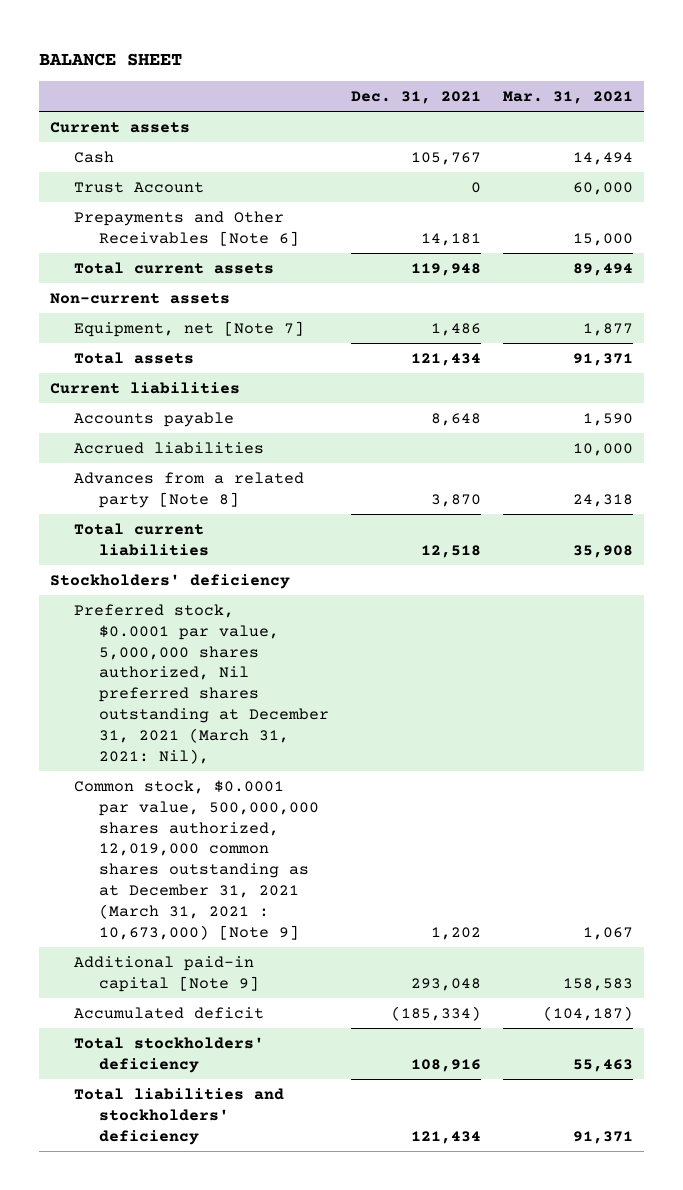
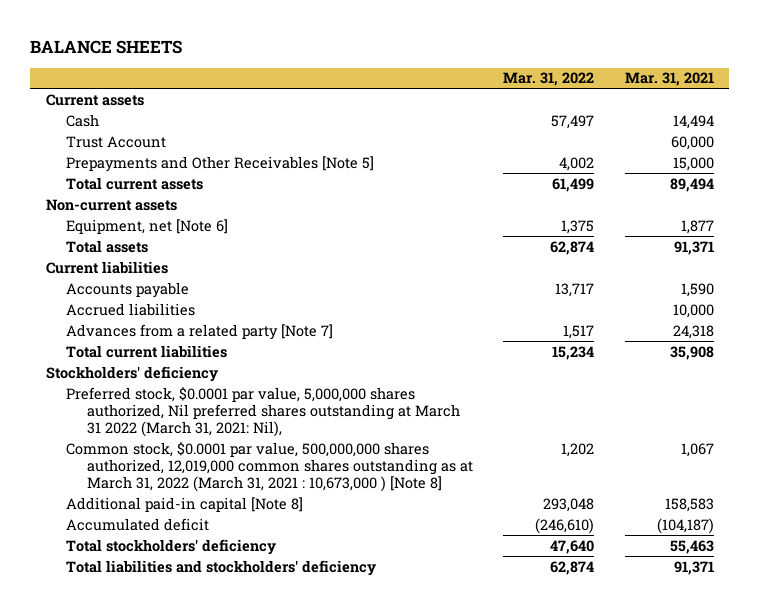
- BALANCE SHEET
+ BALANCE SHEETS
- | Dec. 31, 2021 | Mar. 31, 2021
+ | Mar. 31, 2022 | Mar. 31, 2021
- Prepayments and Other Receivables [Note 6] | 14,181 | 15,000
+ Prepayments and Other Receivables [Note 5] | 4,002 | 15,000
- Equipment, net [Note 7] | 1,486 | 1,877
+ Equipment, net [Note 6] | 1,375 | 1,877
- Advances from a related party [Note 8] | 3,870 | 24,318
+ Advances from a related party [Note 7] | 1,517 | 24,318
- Preferred stock, $0.0001 par value, 5,000,000 shares authorized, Nil preferred shares outstanding at December 31, 2021 (March 31, 2021: Nil),
- Common stock, $0.0001 par value, 500,000,000 shares authorized, 12,019,000 common shares outstanding as at December 31, 2021 (March 31, 2021 : 10,673,000) [Note 9] | 1,202 | 1,067
- Additional paid-in capital [Note 9] | 293,048 | 158,583
+ Preferred stock, $0.0001 par value, 5,000,000 shares authorized, Nil preferred shares outstanding at March 31 2022 (March 31, 2021: Nil),
+ Common stock, $0.0001 par value, 500,000,000 shares authorized, 12,019,000 common shares outstanding as at March 31, 2022 (March 31, 2021 : 10,673,000 ) [Note 8] | 1,202 | 1,067
+ Additional paid-in capital [Note 8] | 293,048 | 158,583

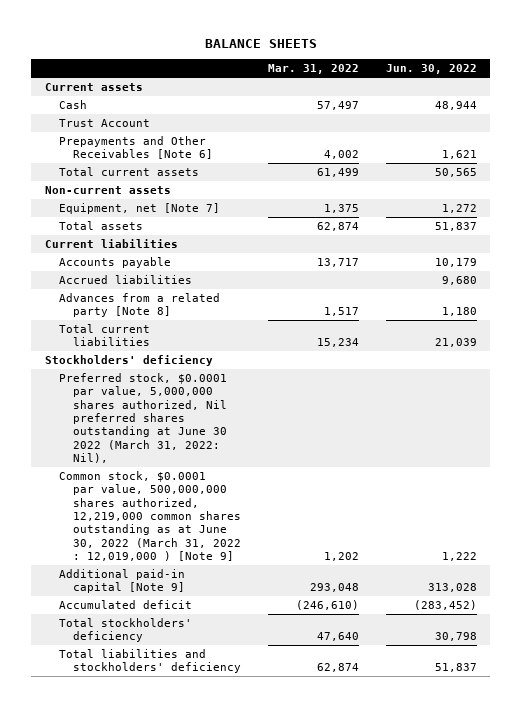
- | Mar. 31, 2022 | Mar. 31, 2021
+ | Mar. 31, 2022 | Jun. 30, 2022
- Prepayments and Other Receivables [Note 5] | 4,002 | 15,000
+ Prepayments and Other Receivables [Note 6] | 4,002 | 1,621
- Equipment, net [Note 6] | 1,375 | 1,877
+ Equipment, net [Note 7] | 1,375 | 1,272
- Advances from a related party [Note 7] | 1,517 | 24,318
+ Advances from a related party [Note 8] | 1,517 | 1,180
- Preferred stock, $0.0001 par value, 5,000,000 shares authorized, Nil preferred shares outstanding at March 31 2022 (March 31, 2021: Nil),
- Common stock, $0.0001 par value, 500,000,000 shares authorized, 12,019,000 common shares outstanding as at March 31, 2022 (March 31, 2021 : 10,673,000 ) [Note 8] | 1,202 | 1,067
- Additional paid-in capital [Note 8] | 293,048 | 158,583
+ Preferred stock, $0.0001 par value, 5,000,000 shares authorized, Nil preferred shares outstanding at June 30 2022 (March 31, 2022: Nil),
+ Common stock, $0.0001 par value, 500,000,000 shares authorized, 12,219,000 common shares outstanding as at June 30, 2022 (March 31, 2022 : 12,019,000 ) [Note 9] | 1,202 | 1,222
+ Additional paid-in capital [Note 9] | 293,048 | 313,028

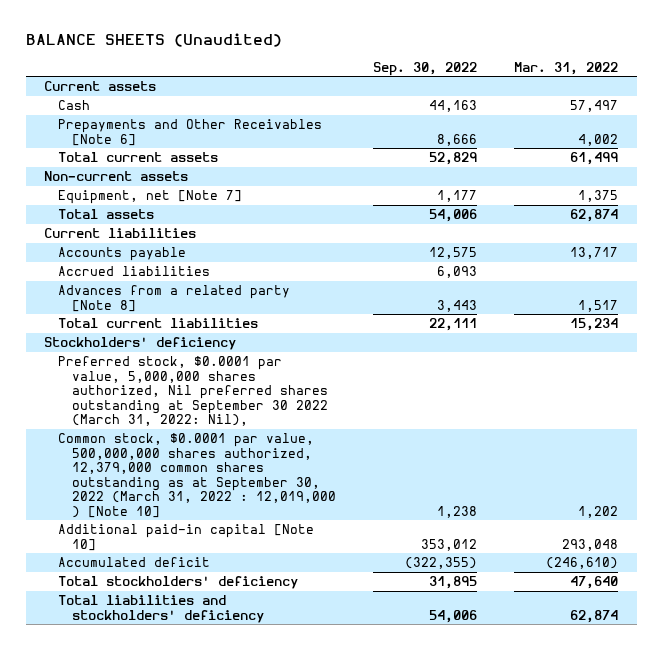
- BALANCE SHEETS
+ BALANCE SHEETS (Unaudited)
- | Mar. 31, 2022 | Jun. 30, 2022
+ | Sep. 30, 2022 | Mar. 31, 2022
- Trust Account
- Preferred stock, $0.0001 par value, 5,000,000 shares authorized, Nil preferred shares outstanding at June 30 2022 (March 31, 2022: Nil),
- Common stock, $0.0001 par value, 500,000,000 shares authorized, 12,219,000 common shares outstanding as at June 30, 2022 (March 31, 2022 : 12,019,000 ) [Note 9] | 1,202 | 1,222
- Additional paid-in capital [Note 9] | 293,048 | 313,028
+ Preferred stock, $0.0001 par value, 5,000,000 shares authorized, Nil preferred shares outstanding at September 30 2022 (March 31, 2022: Nil),
+ Common stock, $0.0001 par value, 500,000,000 shares authorized, 12,379,000 common shares outstanding as at September 30, 2022 (March 31, 2022 : 12,019,000 ) [Note 10] | 1,238 | 1,202
+ Additional paid-in capital [Note 10] | 353,012 | 293,048

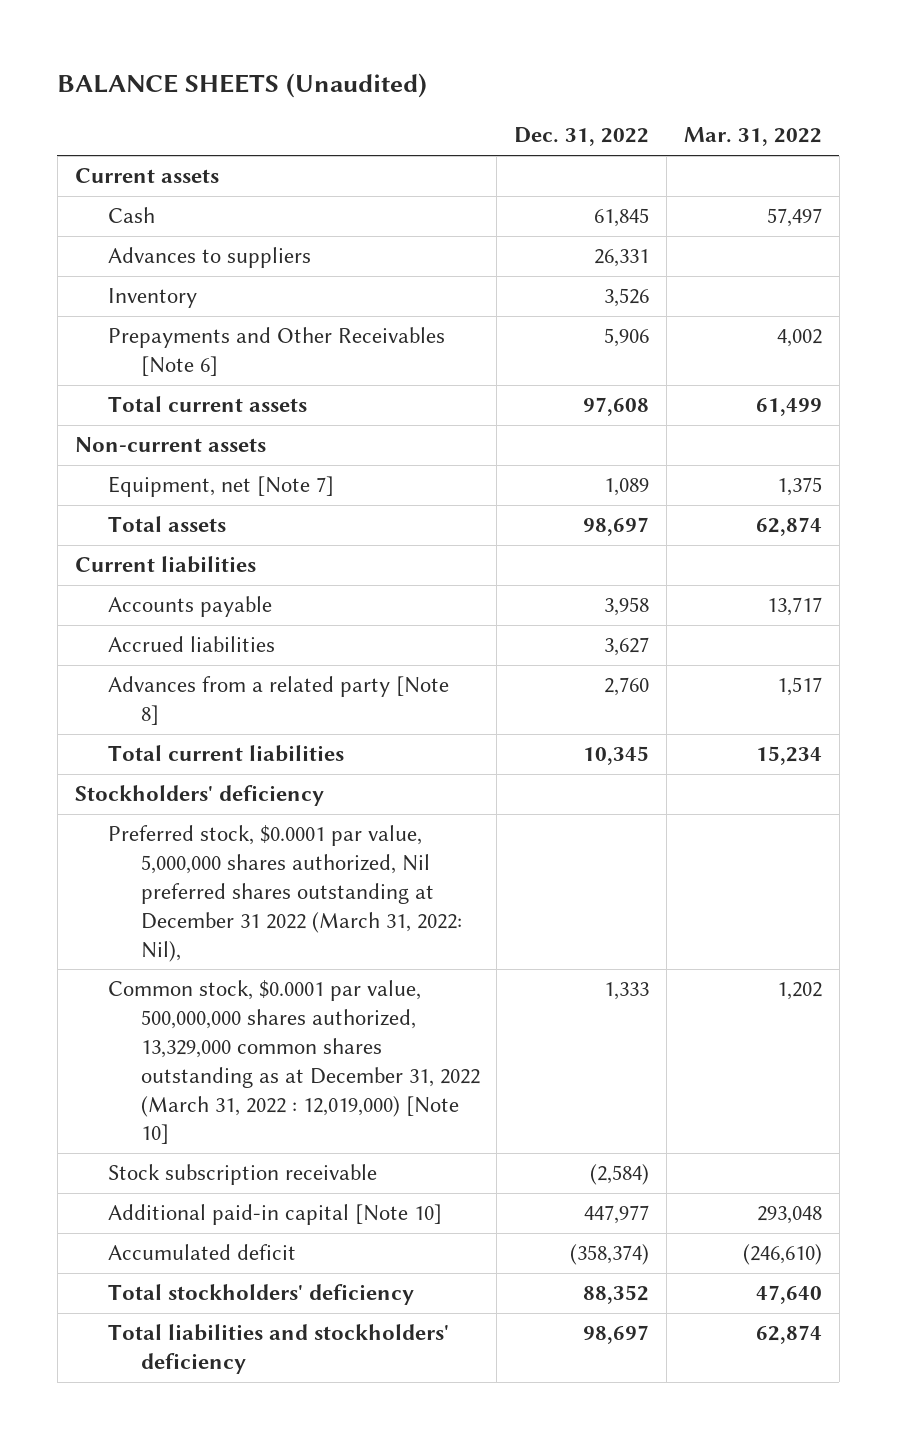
- | Sep. 30, 2022 | Mar. 31, 2022
+ | Dec. 31, 2022 | Mar. 31, 2022
+ Advances to suppliers | 26,331 |
+ Inventory | 3,526 |
- Preferred stock, $0.0001 par value, 5,000,000 shares authorized, Nil preferred shares outstanding at September 30 2022 (March 31, 2022: Nil),
- Common stock, $0.0001 par value, 500,000,000 shares authorized, 12,379,000 common shares outstanding as at September 30, 2022 (March 31, 2022 : 12,019,000 ) [Note 10] | 1,238 | 1,202
+ Preferred stock, $0.0001 par value, 5,000,000 shares authorized, Nil preferred shares outstanding at December 31 2022 (March 31, 2022: Nil),
+ Common stock, $0.0001 par value, 500,000,000 shares authorized, 13,329,000 common shares outstanding as at December 31, 2022 (March 31, 2022 : 12,019,000) [Note 10] | 1,333 | 1,202
+ Stock subscription receivable | (2,584) |

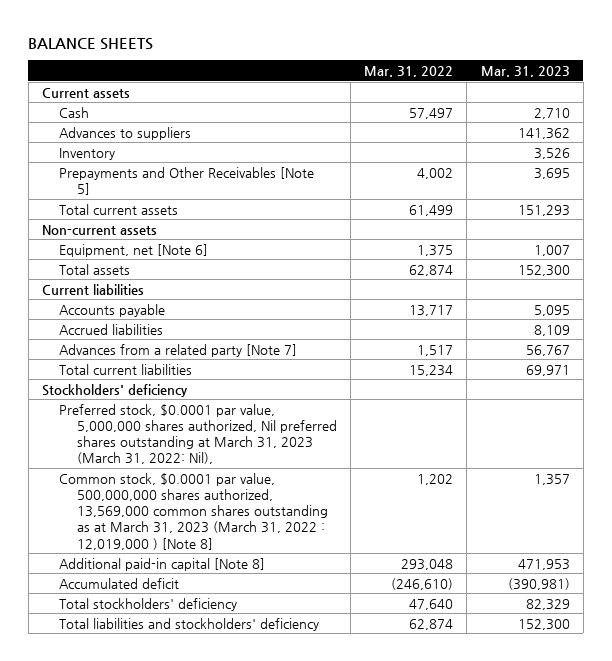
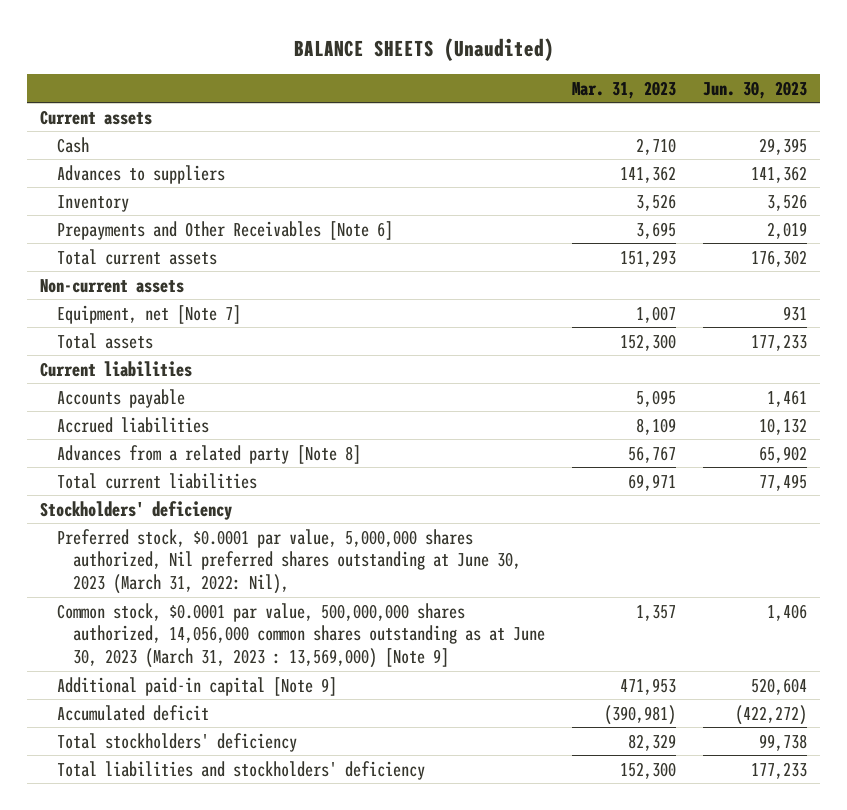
- BALANCE SHEETS
+ BALANCE SHEETS (Unaudited)
- | Mar. 31, 2022 | Mar. 31, 2023
+ | Mar. 31, 2023 | Jun. 30, 2023
- Prepayments and Other Receivables [Note 5] | 4,002 | 3,695
+ Prepayments and Other Receivables [Note 6] | 3,695 | 2,019
- Equipment, net [Note 6] | 1,375 | 1,007
+ Equipment, net [Note 7] | 1,007 | 931
- Advances from a related party [Note 7] | 1,517 | 56,767
+ Advances from a related party [Note 8] | 56,767 | 65,902
- Preferred stock, $0.0001 par value, 5,000,000 shares authorized, Nil preferred shares outstanding at March 31, 2023 (March 31, 2022: Nil),
- Common stock, $0.0001 par value, 500,000,000 shares authorized, 13,569,000 common shares outstanding as at March 31, 2023 (March 31, 2022 : 12,019,000 ) [Note 8] | 1,202 | 1,357
- Additional paid-in capital [Note 8] | 293,048 | 471,953
+ Preferred stock, $0.0001 par value, 5,000,000 shares authorized, Nil preferred shares outstanding at June 30, 2023 (March 31, 2022: Nil),
+ Common stock, $0.0001 par value, 500,000,000 shares authorized, 14,056,000 common shares outstanding as at June 30, 2023 (March 31, 2023 : 13,569,000) [Note 9] | 1,357 | 1,406
+ Additional paid-in capital [Note 9] | 471,953 | 520,604

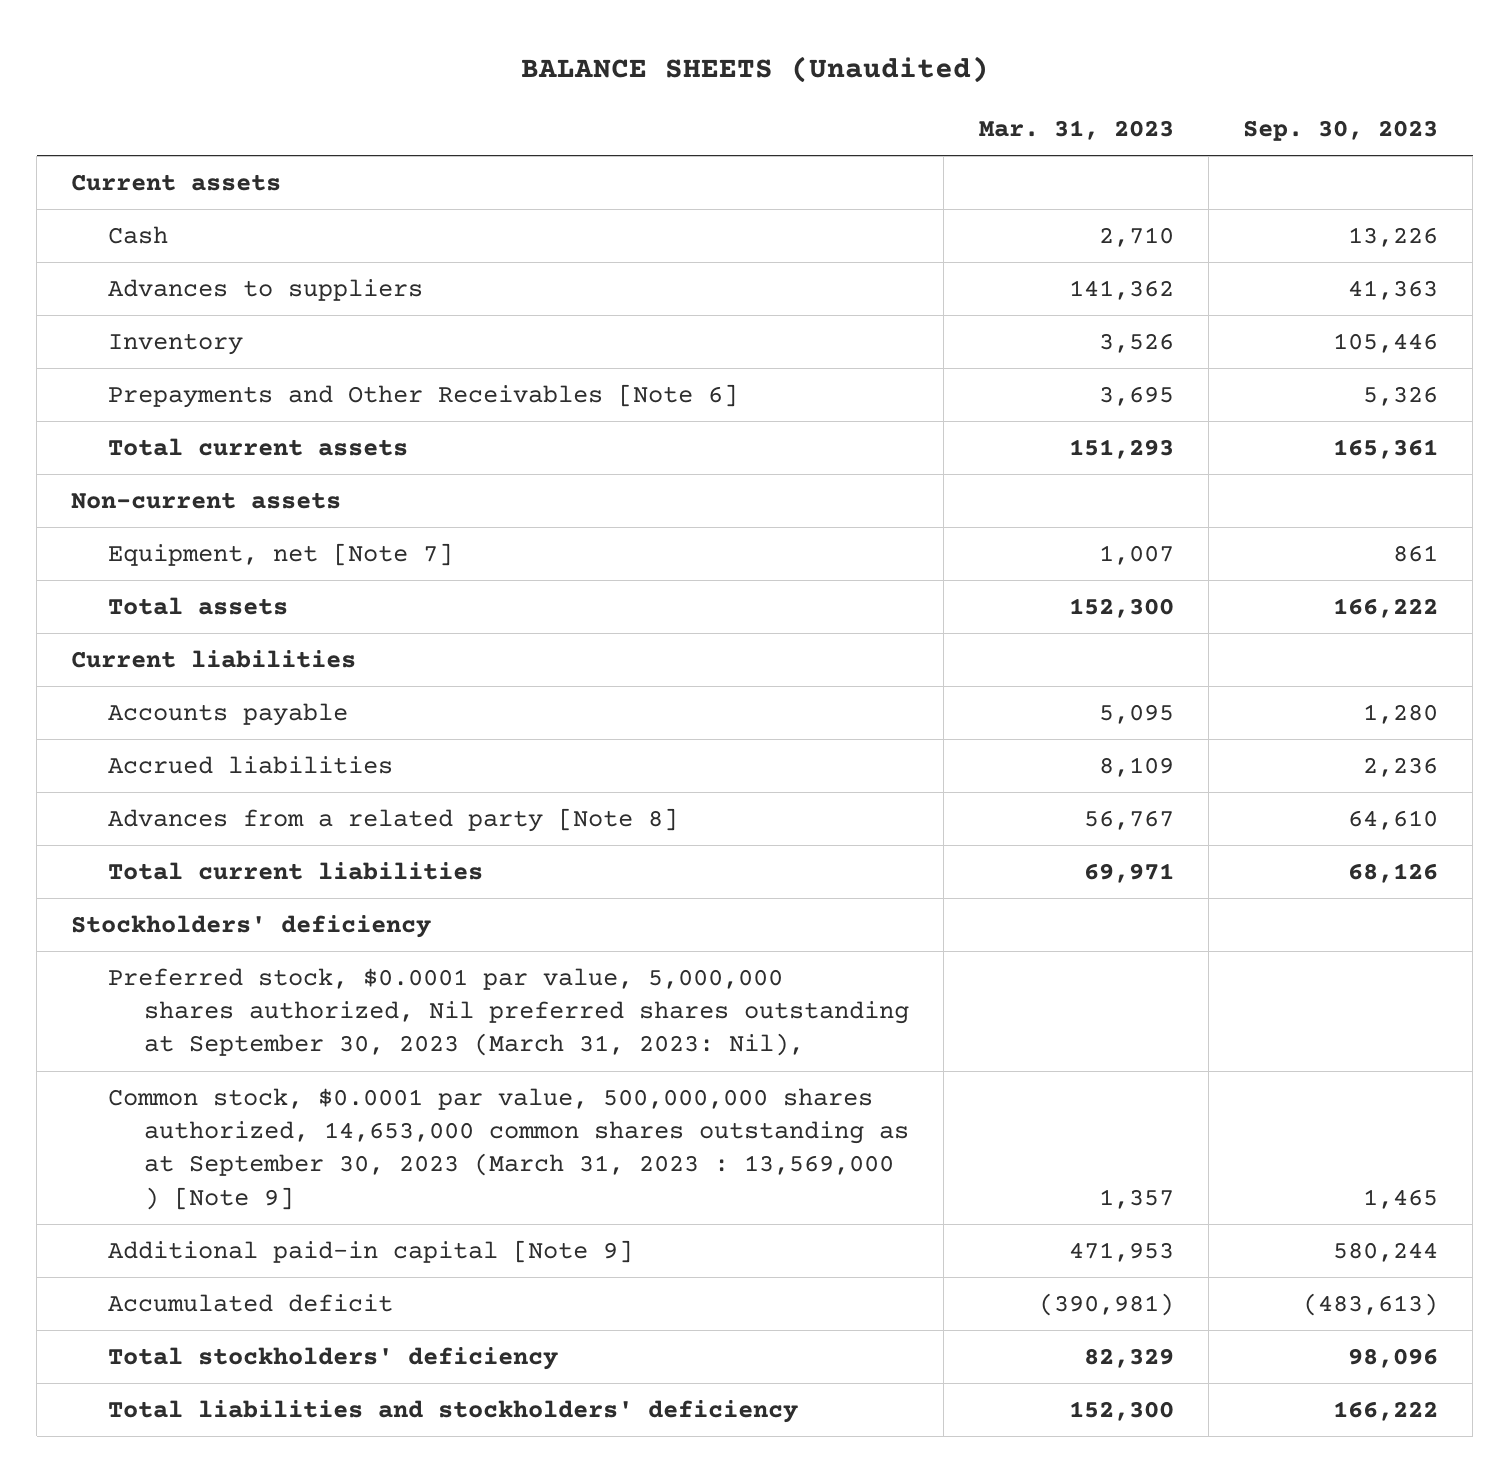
- | Mar. 31, 2023 | Jun. 30, 2023
+ | Mar. 31, 2023 | Sep. 30, 2023
- Preferred stock, $0.0001 par value, 5,000,000 shares authorized, Nil preferred shares outstanding at June 30, 2023 (March 31, 2022: Nil),
- Common stock, $0.0001 par value, 500,000,000 shares authorized, 14,056,000 common shares outstanding as at June 30, 2023 (March 31, 2023 : 13,569,000) [Note 9] | 1,357 | 1,406
+ Preferred stock, $0.0001 par value, 5,000,000 shares authorized, Nil preferred shares outstanding at September 30, 2023 (March 31, 2023: Nil),
+ Common stock, $0.0001 par value, 500,000,000 shares authorized, 14,653,000 common shares outstanding as at September 30, 2023 (March 31, 2023 : 13,569,000 ) [Note 9] | 1,357 | 1,465

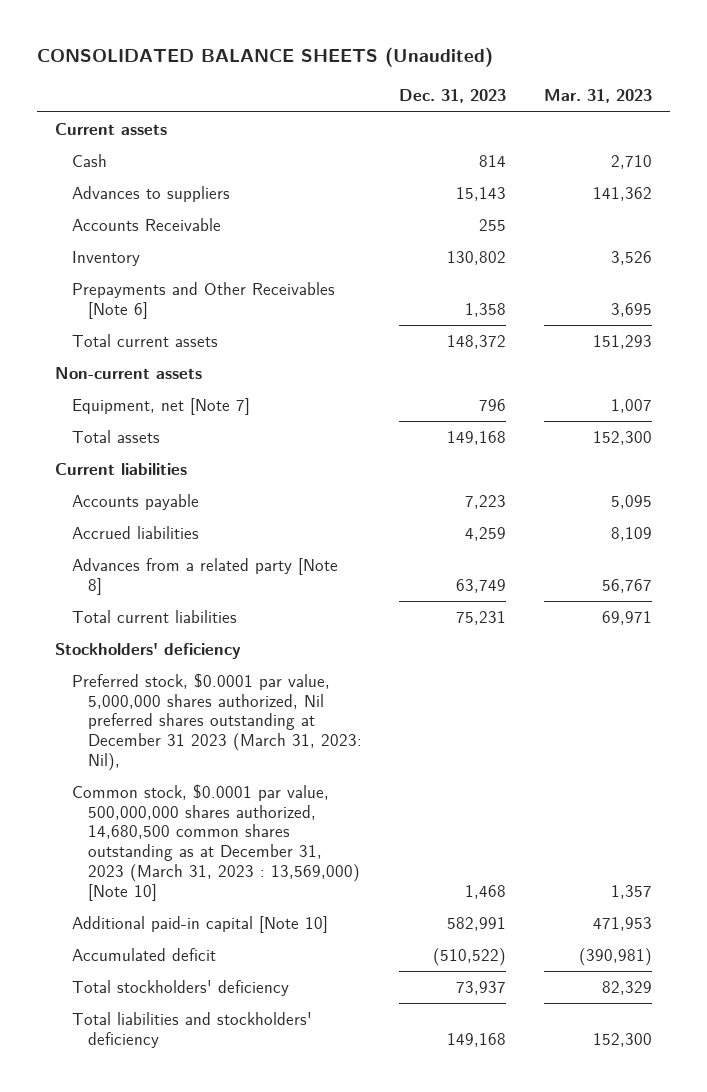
- BALANCE SHEETS (Unaudited)
+ CONSOLIDATED BALANCE SHEETS (Unaudited)
- | Mar. 31, 2023 | Sep. 30, 2023
+ | Dec. 31, 2023 | Mar. 31, 2023
+ Accounts Receivable | 255 |
- Preferred stock, $0.0001 par value, 5,000,000 shares authorized, Nil preferred shares outstanding at September 30, 2023 (March 31, 2023: Nil),
- Common stock, $0.0001 par value, 500,000,000 shares authorized, 14,653,000 common shares outstanding as at September 30, 2023 (March 31, 2023 : 13,569,000 ) [Note 9] | 1,357 | 1,465
- Additional paid-in capital [Note 9] | 471,953 | 580,244
+ Preferred stock, $0.0001 par value, 5,000,000 shares authorized, Nil preferred shares outstanding at December 31 2023 (March 31, 2023: Nil),
+ Common stock, $0.0001 par value, 500,000,000 shares authorized, 14,680,500 common shares outstanding as at December 31, 2023 (March 31, 2023 : 13,569,000) [Note 10] | 1,468 | 1,357
+ Additional paid-in capital [Note 10] | 582,991 | 471,953

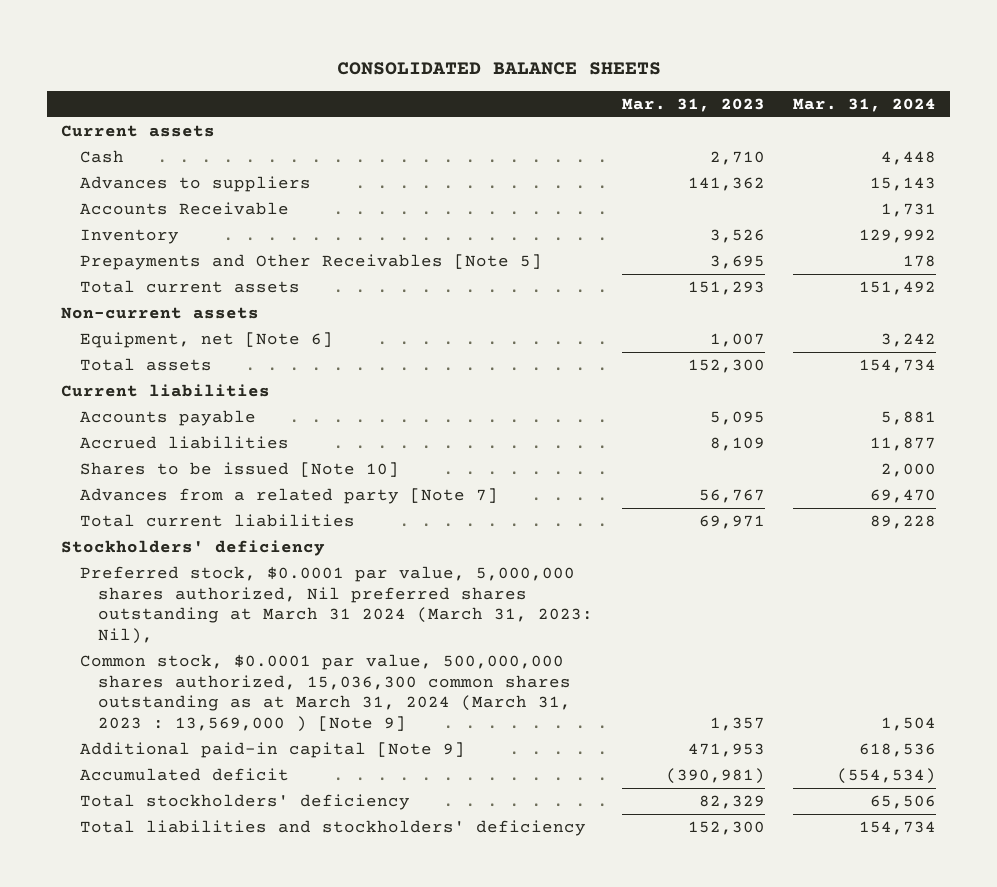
- CONSOLIDATED BALANCE SHEETS (Unaudited)
+ CONSOLIDATED BALANCE SHEETS
- | Dec. 31, 2023 | Mar. 31, 2023
+ | Mar. 31, 2023 | Mar. 31, 2024
- Prepayments and Other Receivables [Note 6] | 1,358 | 3,695
+ Prepayments and Other Receivables [Note 5] | 3,695 | 178
- Equipment, net [Note 7] | 796 | 1,007
+ Equipment, net [Note 6] | 1,007 | 3,242
- Advances from a related party [Note 8] | 63,749 | 56,767
+ Shares to be issued [Note 10] | | 2,000
+ Advances from a related party [Note 7] | 56,767 | 69,470
- Preferred stock, $0.0001 par value, 5,000,000 shares authorized, Nil preferred shares outstanding at December 31 2023 (March 31, 2023: Nil),
- Common stock, $0.0001 par value, 500,000,000 shares authorized, 14,680,500 common shares outstanding as at December 31, 2023 (March 31, 2023 : 13,569,000) [Note 10] | 1,468 | 1,357
- Additional paid-in capital [Note 10] | 582,991 | 471,953
+ Preferred stock, $0.0001 par value, 5,000,000 shares authorized, Nil preferred shares outstanding at March 31 2024 (March 31, 2023: Nil),
+ Common stock, $0.0001 par value, 500,000,000 shares authorized, 15,036,300 common shares outstanding as at March 31, 2024 (March 31, 2023 : 13,569,000 ) [Note 9] | 1,357 | 1,504
+ Additional paid-in capital [Note 9] | 471,953 | 618,536

